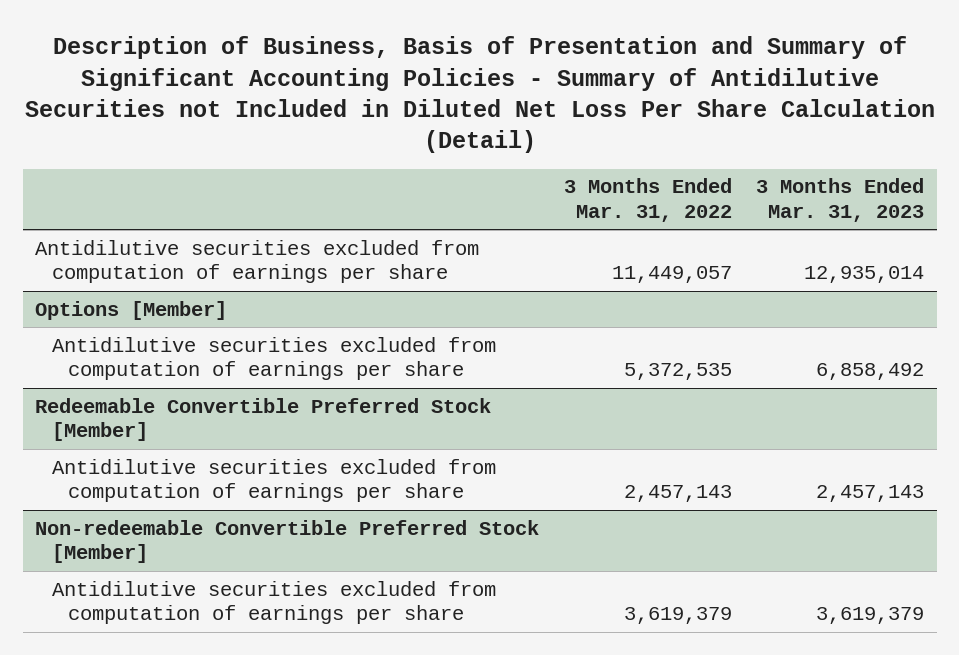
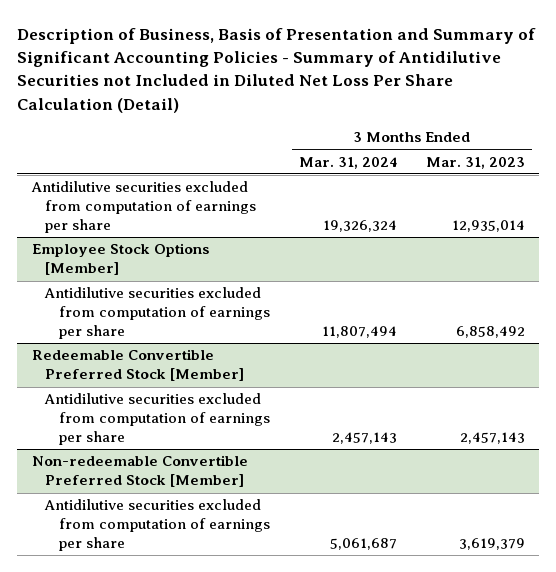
- | 3 Months Ended Mar. 31, 2022 | 3 Months Ended Mar. 31, 2023
+ | 3 Months Ended Mar. 31, 2024 | 3 Months Ended Mar. 31, 2023
- Options [Member]
+ Employee Stock Options [Member]

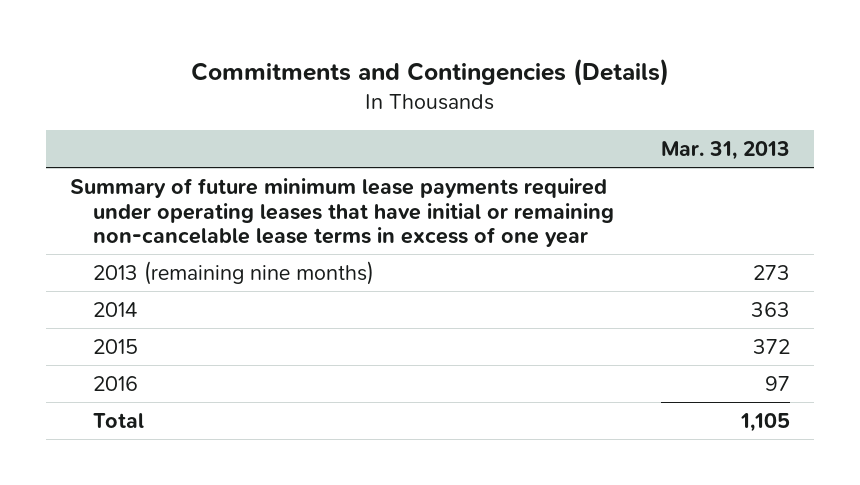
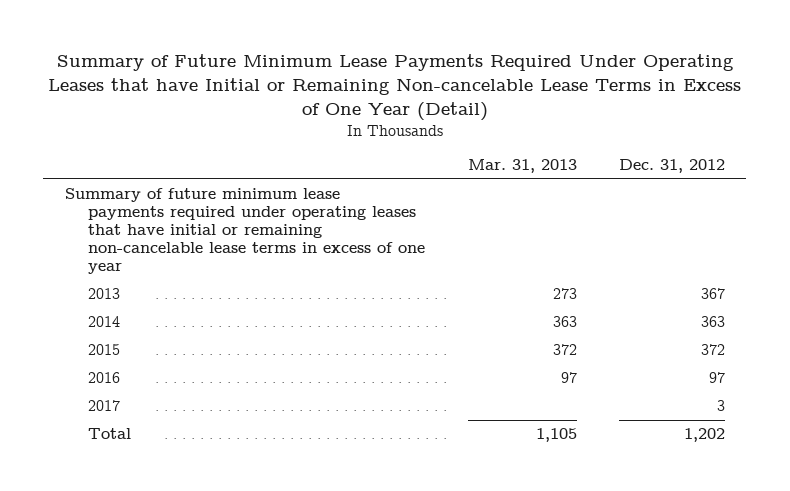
- Commitments and Contingencies (Details)
+ Summary of Future Minimum Lease Payments Required Under Operating Leases that have Initial or Remaining Non-cancelable Lease Terms in Excess of One Year (Detail)
- | Mar. 31, 2013
+ | Mar. 31, 2013 | Dec. 31, 2012
- 2013 (remaining nine months) | 273
+ 2013 | 273 | 367
+ 2017 | | 3

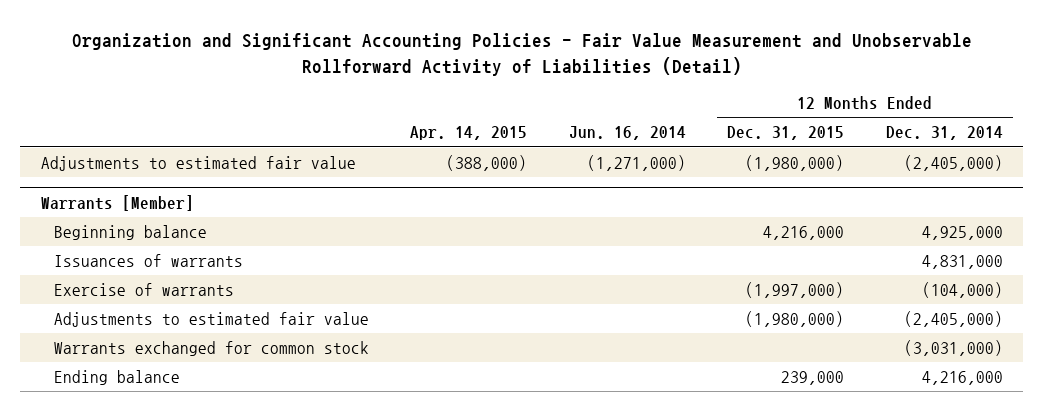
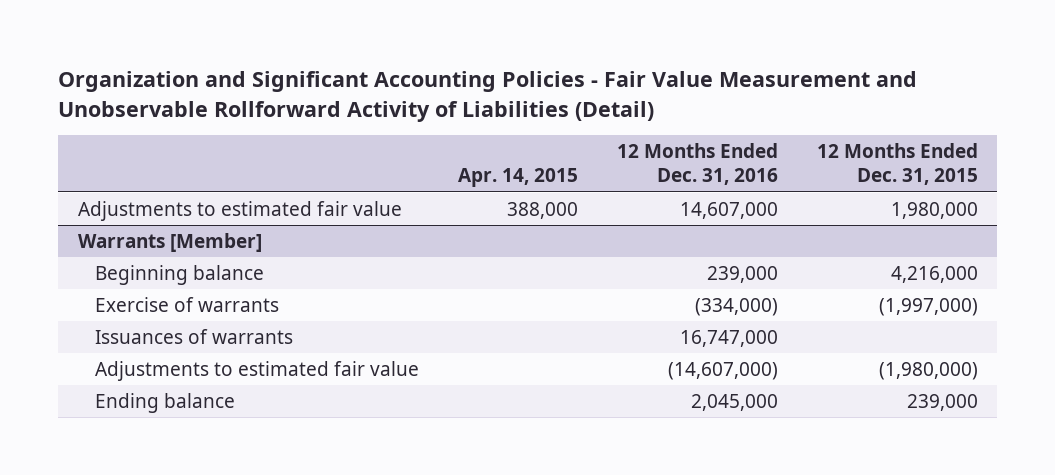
- | Apr. 14, 2015 | Jun. 16, 2014 | 12 Months Ended Dec. 31, 2015 | 12 Months Ended Dec. 31, 2014
+ | Apr. 14, 2015 | 12 Months Ended Dec. 31, 2016 | 12 Months Ended Dec. 31, 2015
- Adjustments to estimated fair value | (388,000) | (1,271,000) | (1,980,000) | (2,405,000)
+ Adjustments to estimated fair value | 388,000 | 14,607,000 | 1,980,000
@ Warrants [Member]
moved down: Issuances of warrants | | 16,747,000 |
- Warrants exchanged for common stock | | | | (3,031,000)

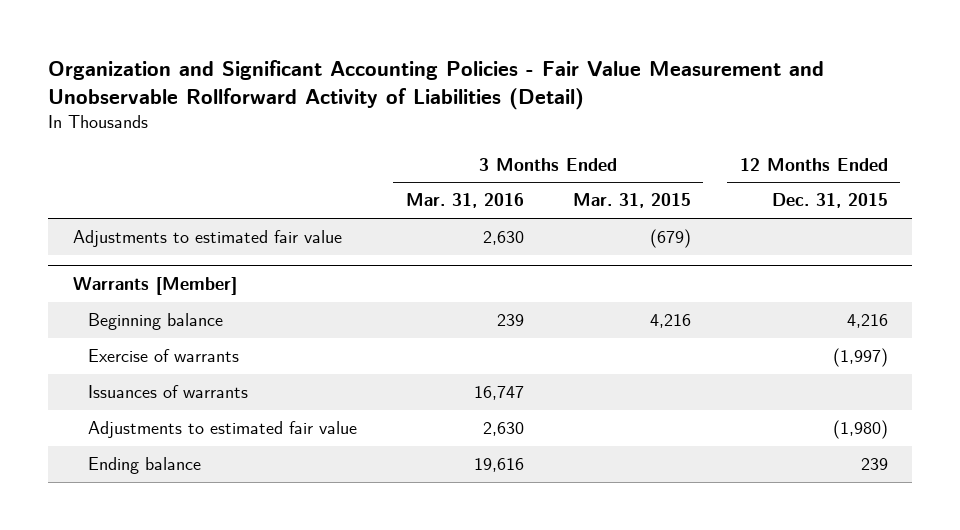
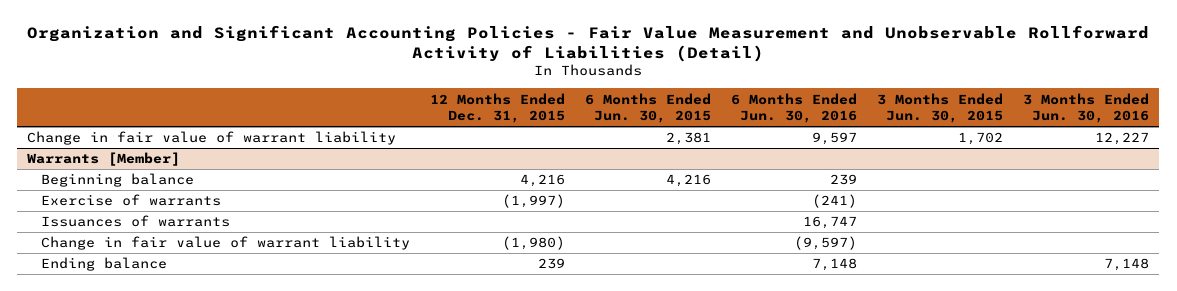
- | 3 Months Ended Mar. 31, 2016 | 3 Months Ended Mar. 31, 2015 | 12 Months Ended Dec. 31, 2015
+ | 12 Months Ended Dec. 31, 2015 | 6 Months Ended Jun. 30, 2015 | 6 Months Ended Jun. 30, 2016 | 3 Months Ended Jun. 30, 2015 | 3 Months Ended Jun. 30, 2016
- Adjustments to estimated fair value | 2,630 | (679) |
+ Change in fair value of warrant liability | | 2,381 | 9,597 | 1,702 | 12,227
@ Warrants [Member]
- Adjustments to estimated fair value | 2,630 | | (1,980)
+ Change in fair value of warrant liability | (1,980) | | (9,597) | |

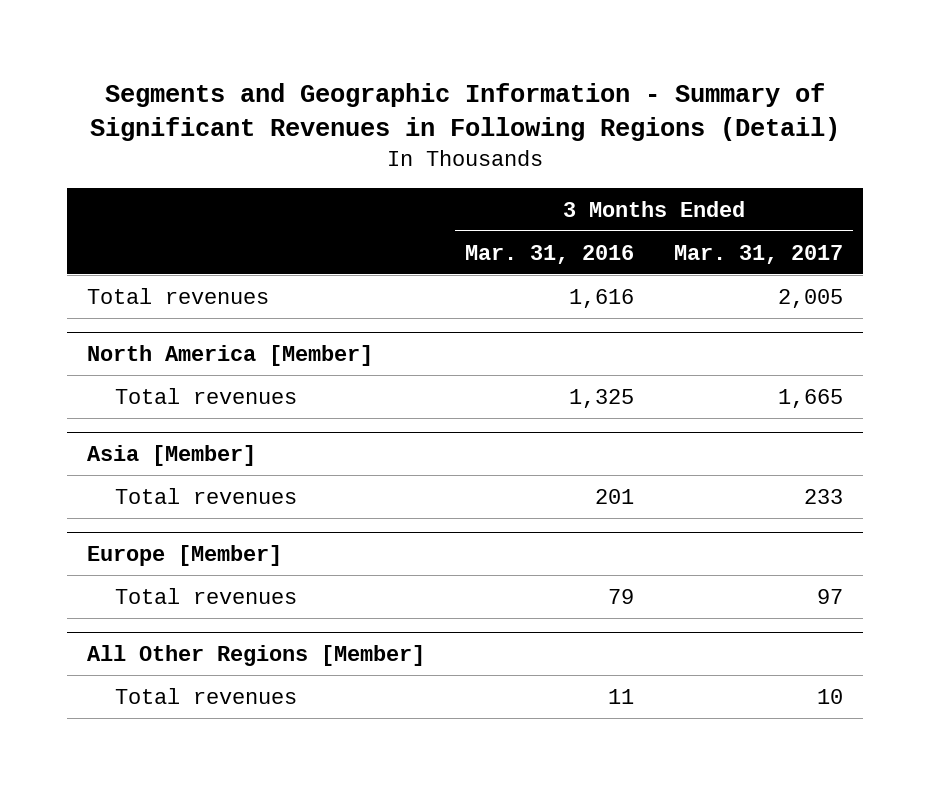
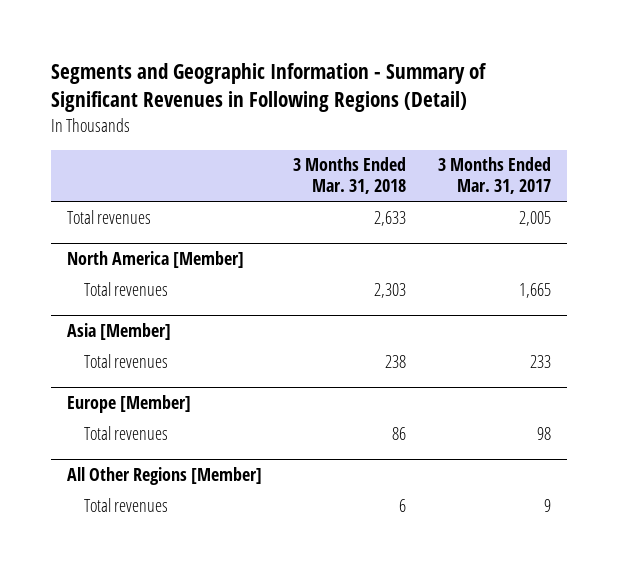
- | 3 Months Ended Mar. 31, 2016 | 3 Months Ended Mar. 31, 2017
+ | 3 Months Ended Mar. 31, 2018 | 3 Months Ended Mar. 31, 2017
@ Europe [Member]
- Total revenues | 79 | 97
+ Total revenues | 86 | 98
@ All Other Regions [Member]
- Total revenues | 11 | 10
+ Total revenues | 6 | 9

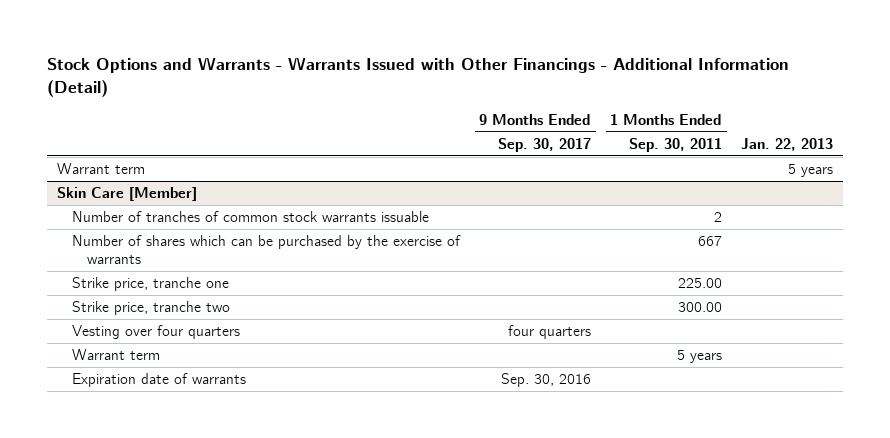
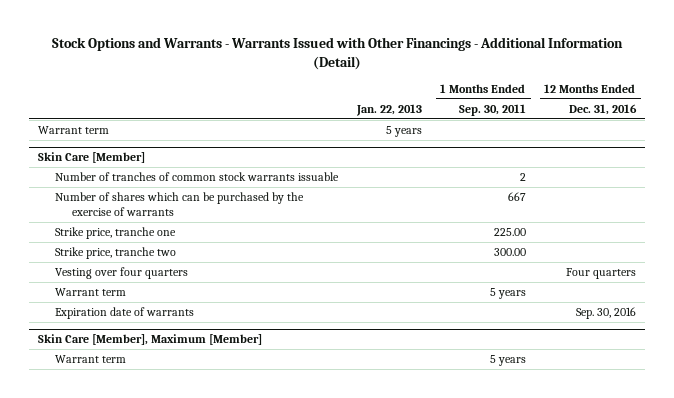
- | 9 Months Ended Sep. 30, 2017 | 1 Months Ended Sep. 30, 2011 | Jan. 22, 2013
+ | Jan. 22, 2013 | 1 Months Ended Sep. 30, 2011 | 12 Months Ended Dec. 31, 2016
+ Skin Care [Member], Maximum [Member]
+ Warrant term | | 5 years |

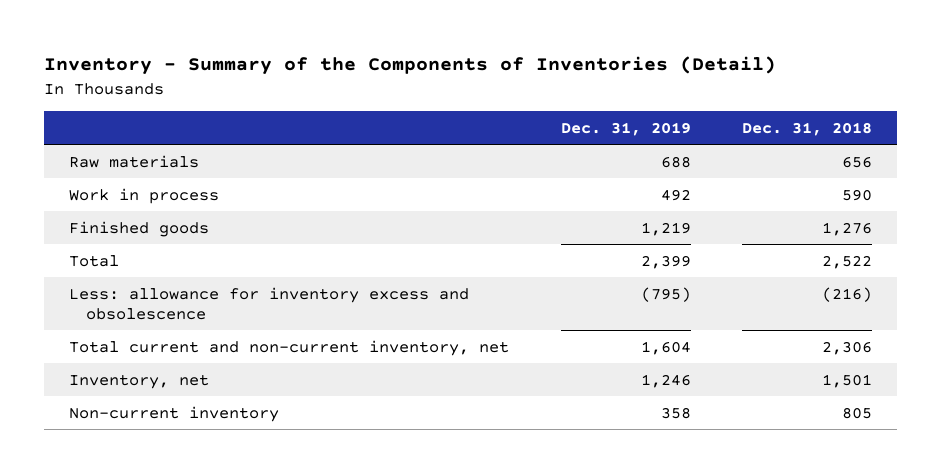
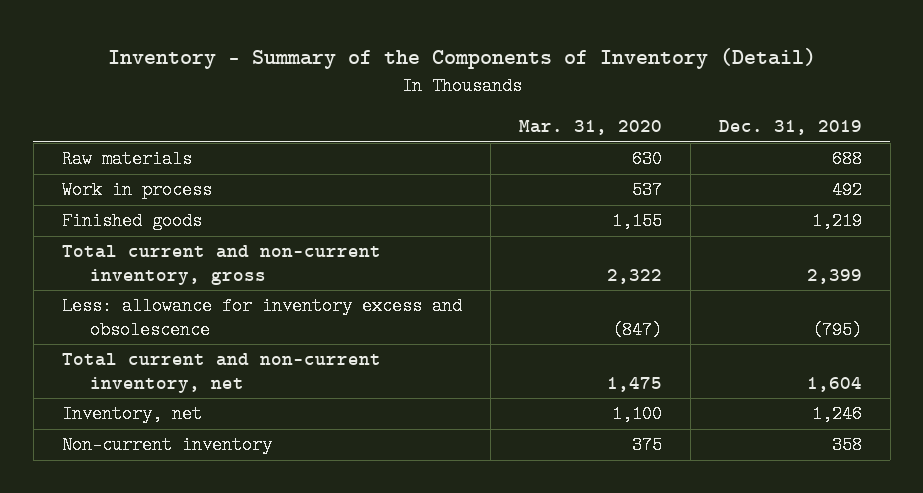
- Inventory - Summary of the Components of Inventories (Detail)
+ Inventory - Summary of the Components of Inventory (Detail)
- | Dec. 31, 2019 | Dec. 31, 2018
+ | Mar. 31, 2020 | Dec. 31, 2019
- Total | 2,399 | 2,522
+ Total current and non-current inventory, gross | 2,322 | 2,399

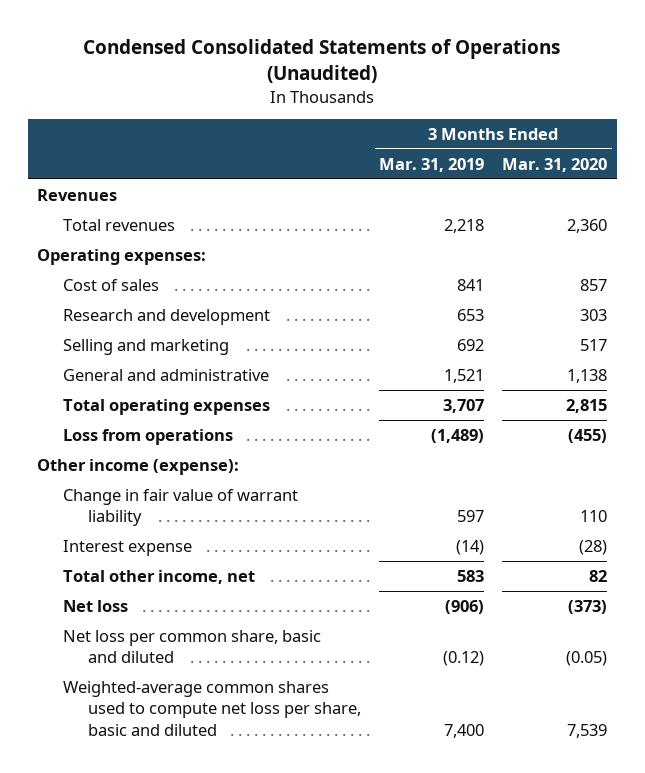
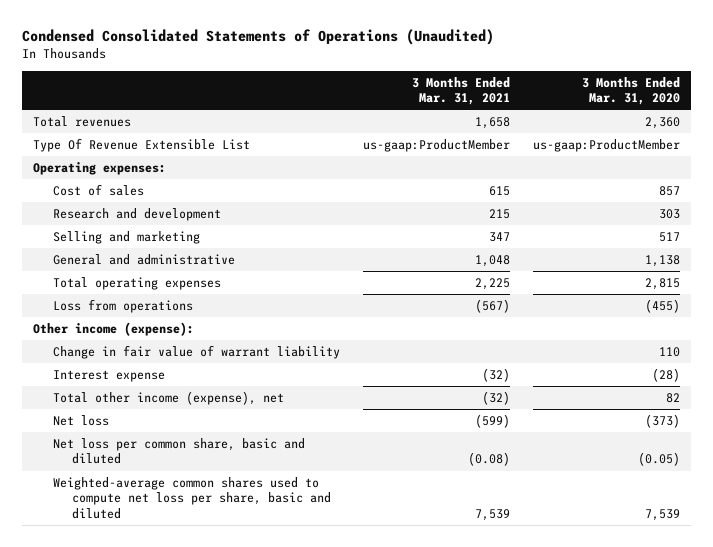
- | 3 Months Ended Mar. 31, 2019 | 3 Months Ended Mar. 31, 2020
+ | 3 Months Ended Mar. 31, 2021 | 3 Months Ended Mar. 31, 2020
- Revenues
+ Type Of Revenue Extensible List | us-gaap:ProductMember | us-gaap:ProductMember
- Total other income, net | 583 | 82
+ Total other income (expense), net | (32) | 82

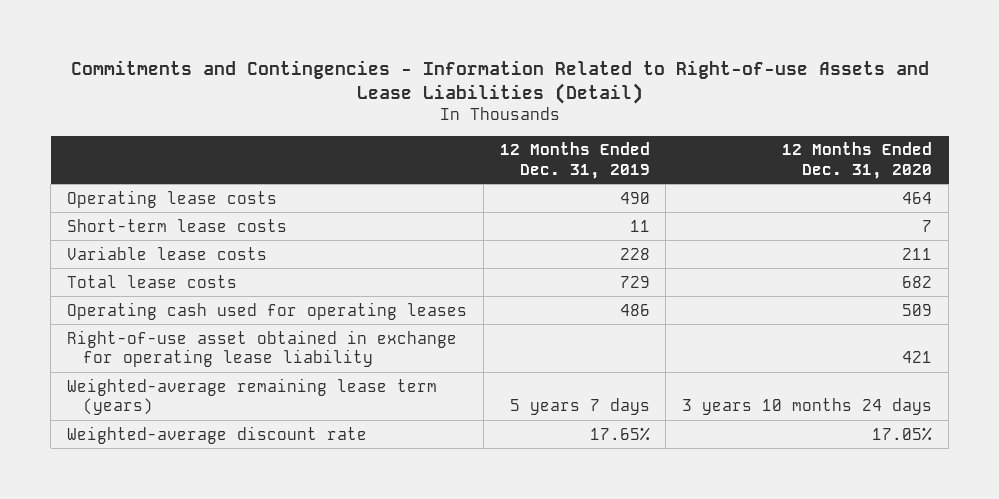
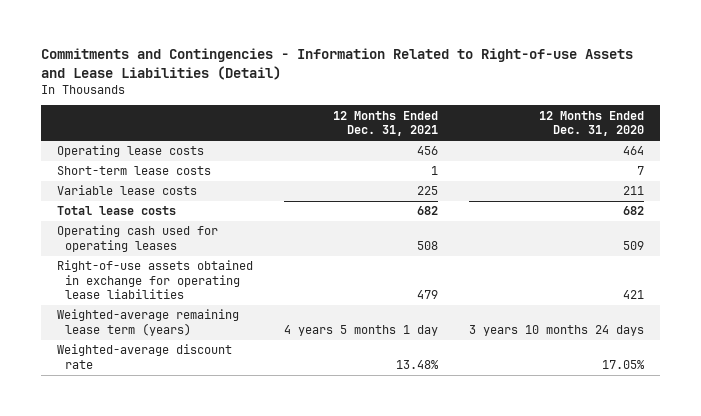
- | 12 Months Ended Dec. 31, 2019 | 12 Months Ended Dec. 31, 2020
+ | 12 Months Ended Dec. 31, 2021 | 12 Months Ended Dec. 31, 2020
- Right-of-use asset obtained in exchange for operating lease liability | | 421
+ Right-of-use assets obtained in exchange for operating lease liabilities | 479 | 421

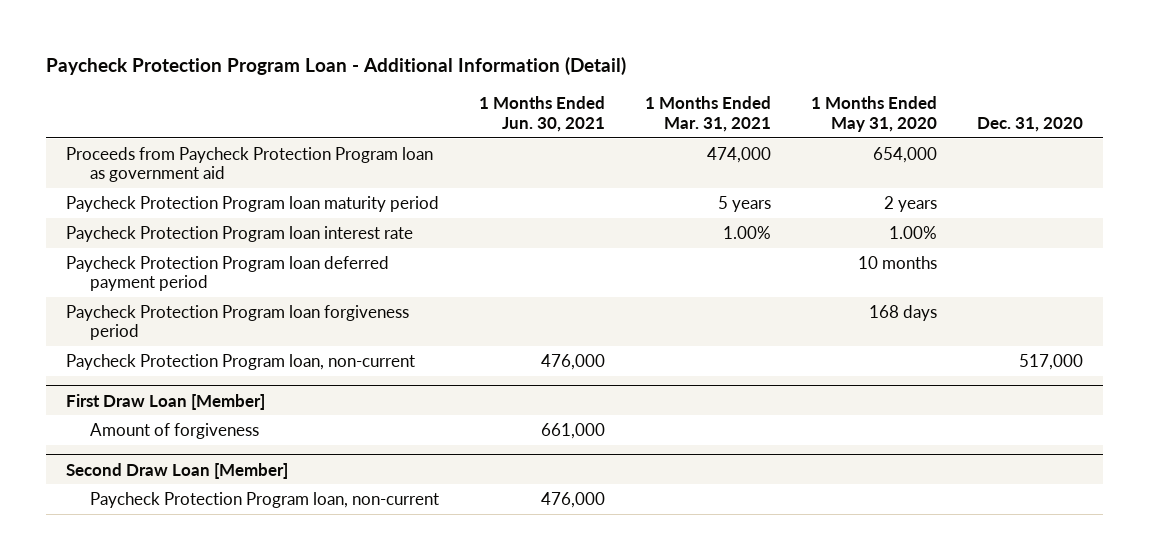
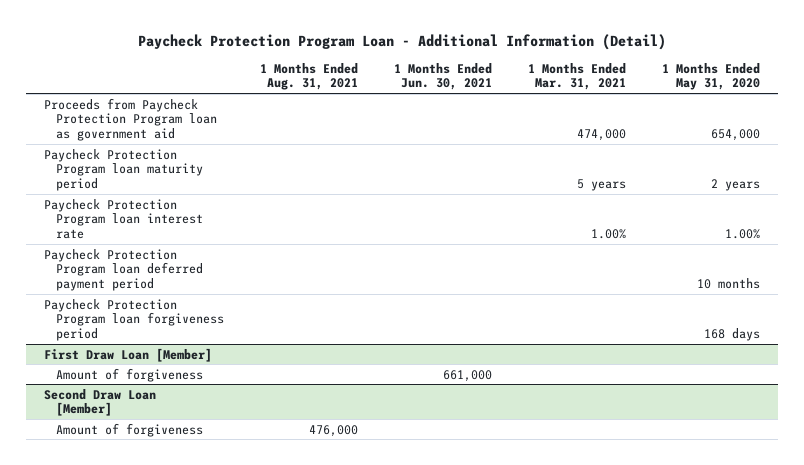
- | 1 Months Ended Jun. 30, 2021 | 1 Months Ended Mar. 31, 2021 | 1 Months Ended May 31, 2020 | Dec. 31, 2020
+ | 1 Months Ended Aug. 31, 2021 | 1 Months Ended Jun. 30, 2021 | 1 Months Ended Mar. 31, 2021 | 1 Months Ended May 31, 2020
- Paycheck Protection Program loan, non-current | 476,000 | | | 517,000
@ Second Draw Loan [Member]
- Paycheck Protection Program loan, non-current | 476,000 | | |
+ Amount of forgiveness | 476,000 | | |

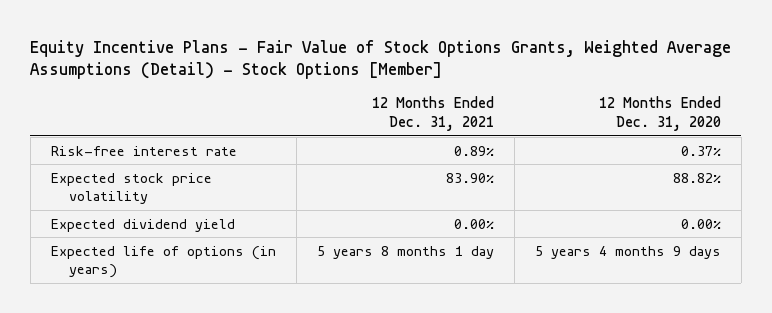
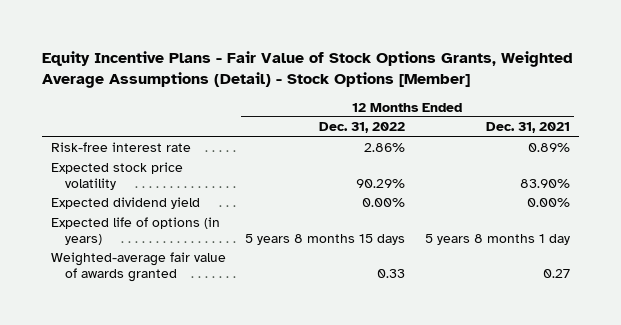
- | 12 Months Ended Dec. 31, 2021 | 12 Months Ended Dec. 31, 2020
+ | 12 Months Ended Dec. 31, 2022 | 12 Months Ended Dec. 31, 2021
+ Weighted-average fair value of awards granted | 0.33 | 0.27

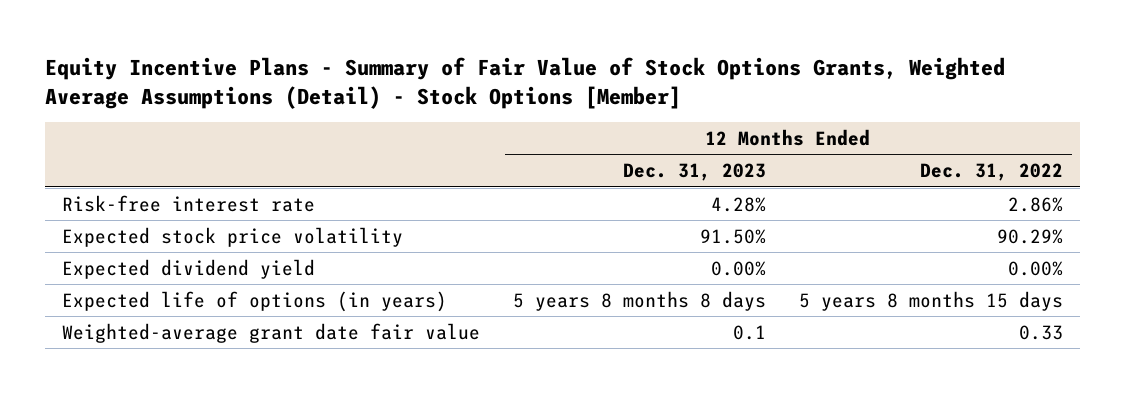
- Equity Incentive Plans - Fair Value of Stock Options Grants, Weighted Average Assumptions (Detail) - Stock Options [Member]
+ Equity Incentive Plans - Summary of Fair Value of Stock Options Grants, Weighted Average Assumptions (Detail) - Stock Options [Member]
- | 12 Months Ended Dec. 31, 2022 | 12 Months Ended Dec. 31, 2021
+ | 12 Months Ended Dec. 31, 2023 | 12 Months Ended Dec. 31, 2022
- Weighted-average fair value of awards granted | 0.33 | 0.27
+ Weighted-average grant date fair value | 0.1 | 0.33

